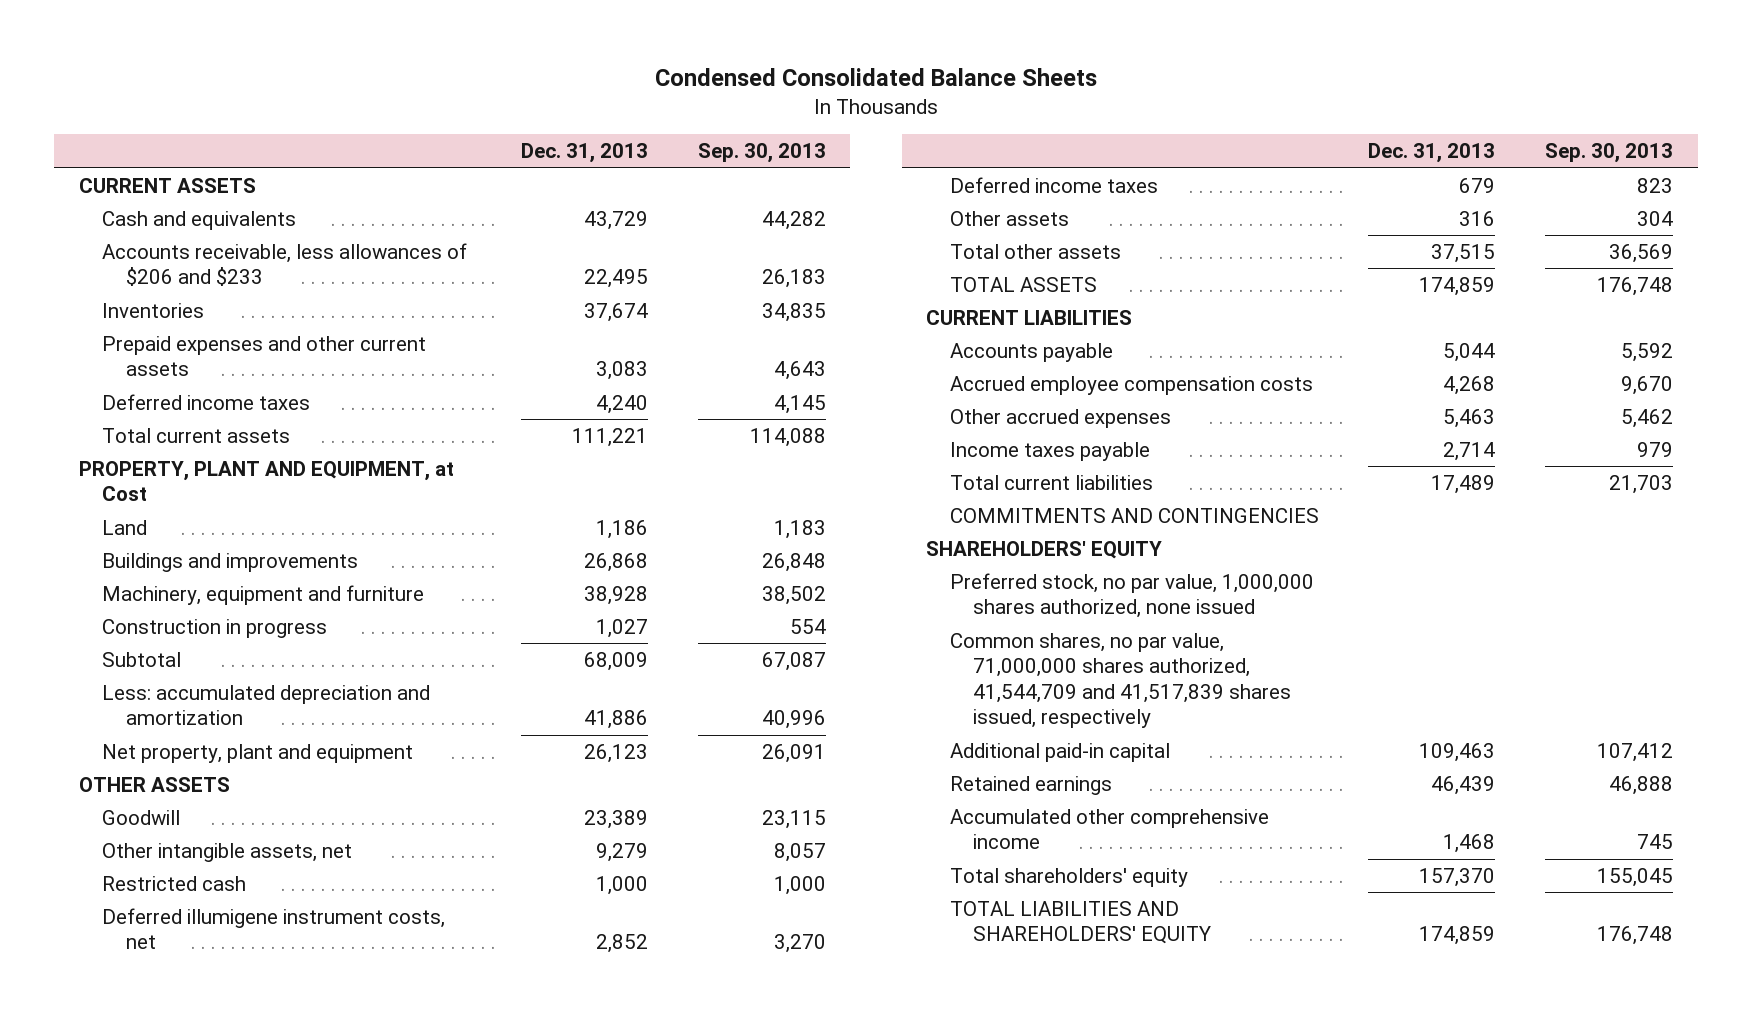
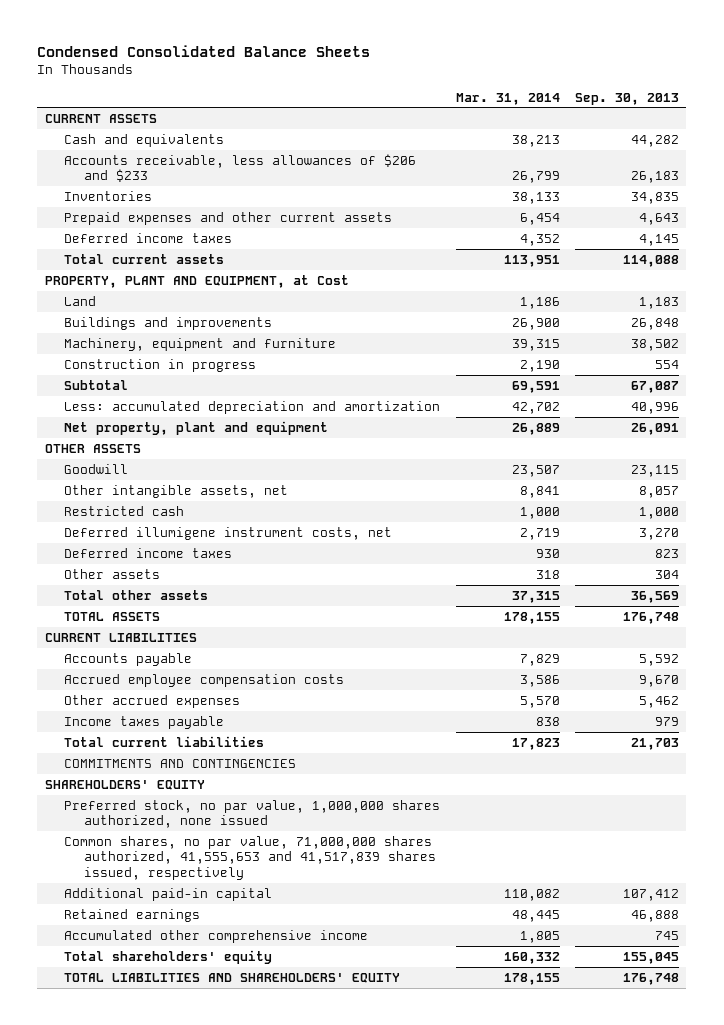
- | Dec. 31, 2013 | Sep. 30, 2013
+ | Mar. 31, 2014 | Sep. 30, 2013
- Common shares, no par value, 71,000,000 shares authorized, 41,544,709 and 41,517,839 shares issued, respectively
+ Common shares, no par value, 71,000,000 shares authorized, 41,555,653 and 41,517,839 shares issued, respectively

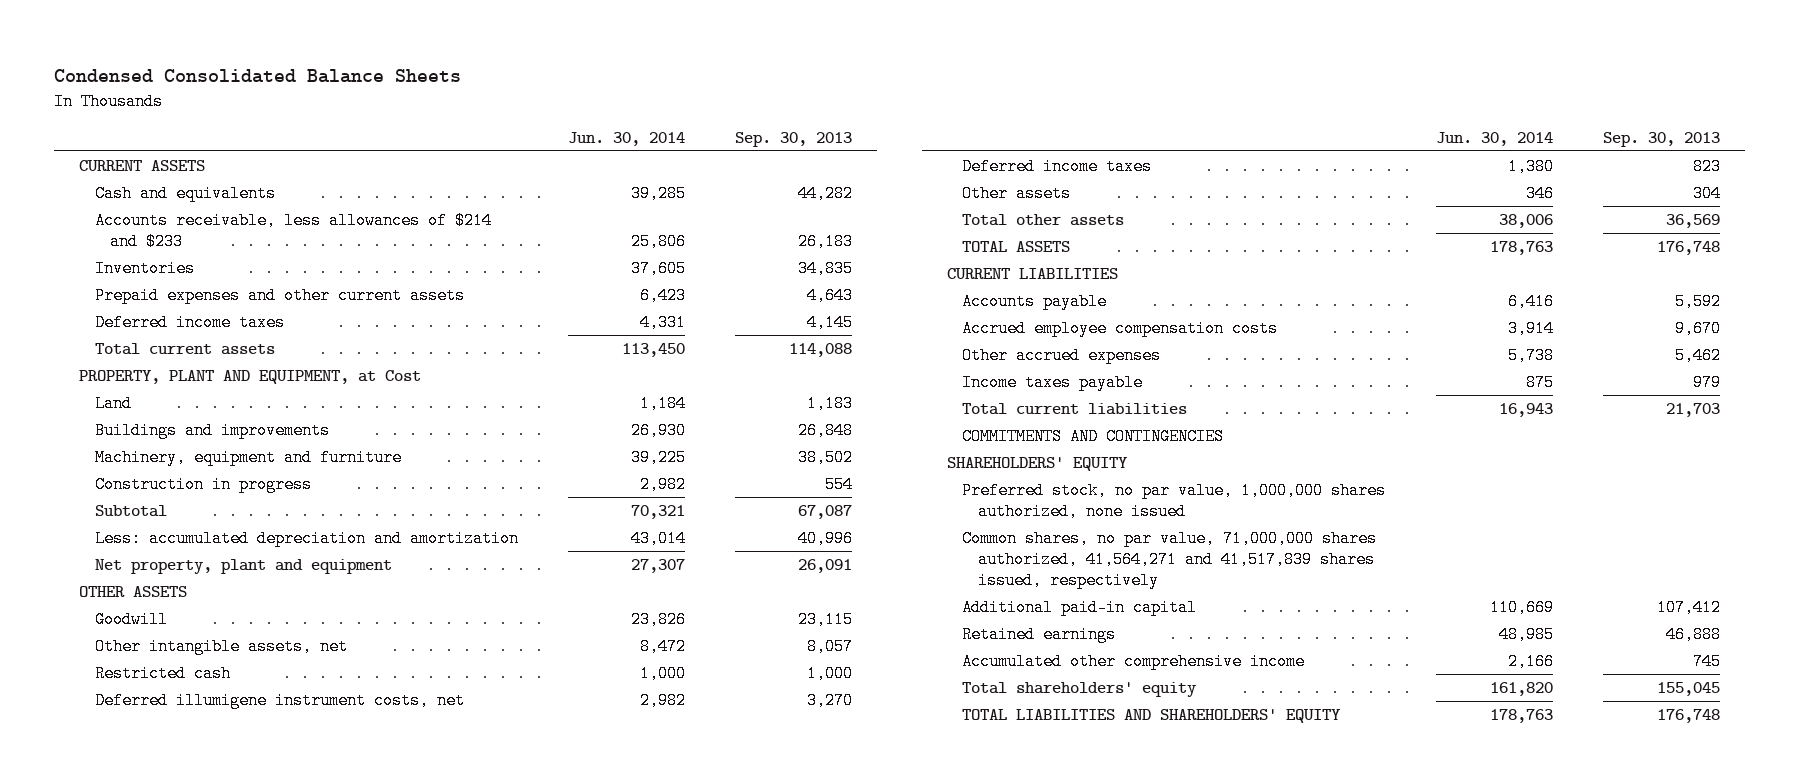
- | Mar. 31, 2014 | Sep. 30, 2013
+ | Jun. 30, 2014 | Sep. 30, 2013
- Accounts receivable, less allowances of $206 and $233 | 26,799 | 26,183
+ Accounts receivable, less allowances of $214 and $233 | 25,806 | 26,183
- Common shares, no par value, 71,000,000 shares authorized, 41,555,653 and 41,517,839 shares issued, respectively
+ Common shares, no par value, 71,000,000 shares authorized, 41,564,271 and 41,517,839 shares issued, respectively

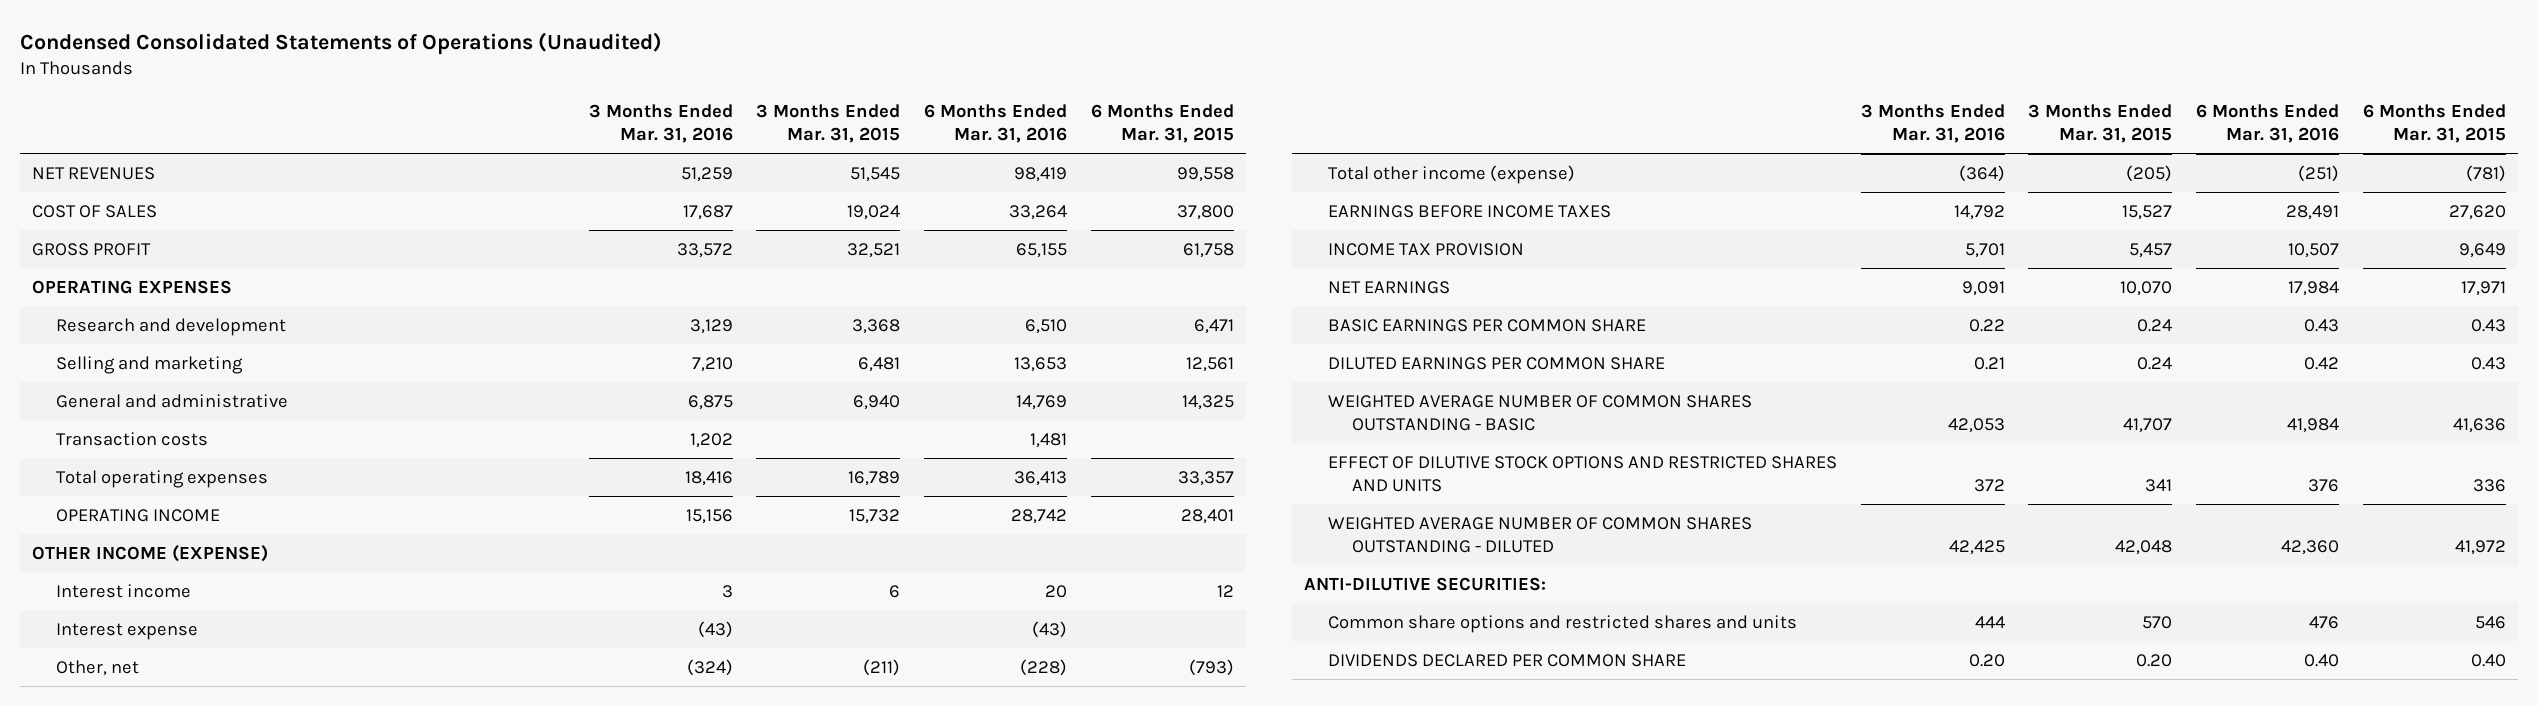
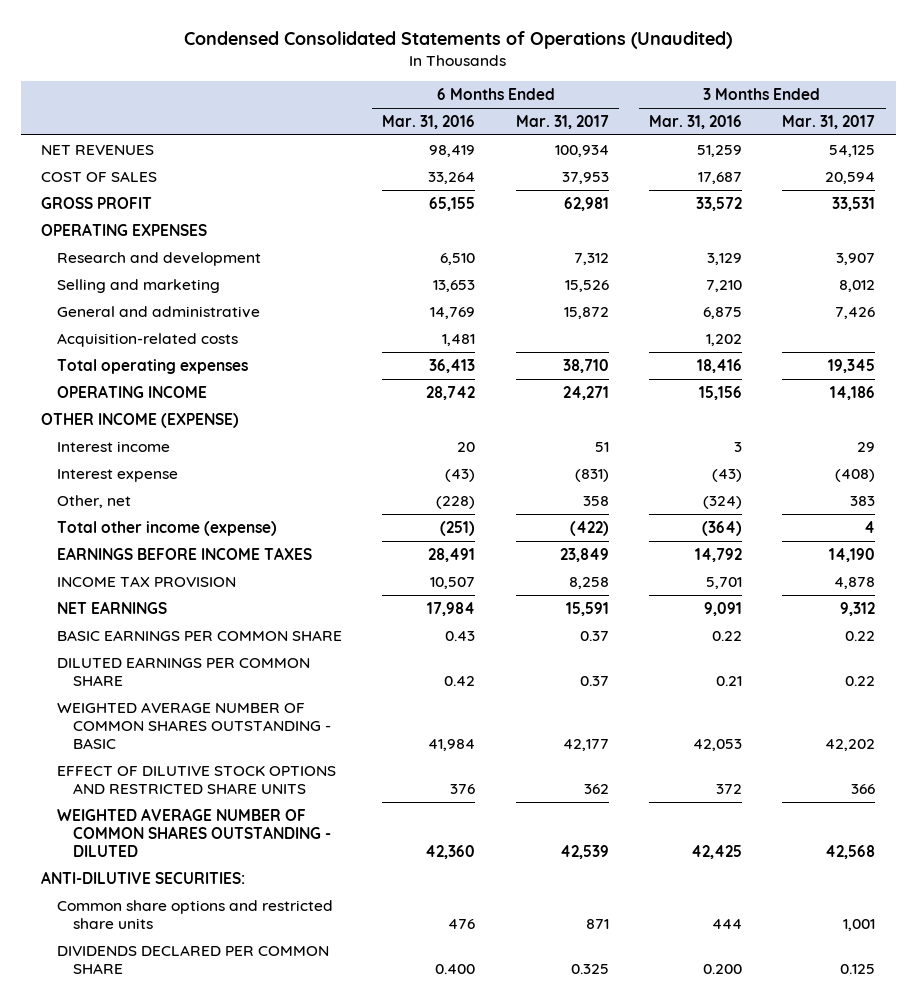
- | 3 Months Ended Mar. 31, 2016 | 3 Months Ended Mar. 31, 2015 | 6 Months Ended Mar. 31, 2016 | 6 Months Ended Mar. 31, 2015
+ | 6 Months Ended Mar. 31, 2016 | 6 Months Ended Mar. 31, 2017 | 3 Months Ended Mar. 31, 2016 | 3 Months Ended Mar. 31, 2017
- Transaction costs | 1,202 | | 1,481 |
+ Acquisition-related costs | 1,481 | | 1,202 |
- EFFECT OF DILUTIVE STOCK OPTIONS AND RESTRICTED SHARES AND UNITS | 372 | 341 | 376 | 336
+ EFFECT OF DILUTIVE STOCK OPTIONS AND RESTRICTED SHARE UNITS | 376 | 362 | 372 | 366
- Common share options and restricted shares and units | 444 | 570 | 476 | 546
- DIVIDENDS DECLARED PER COMMON SHARE | 0.20 | 0.20 | 0.40 | 0.40
+ Common share options and restricted share units | 476 | 871 | 444 | 1,001
+ DIVIDENDS DECLARED PER COMMON SHARE | 0.400 | 0.325 | 0.200 | 0.125

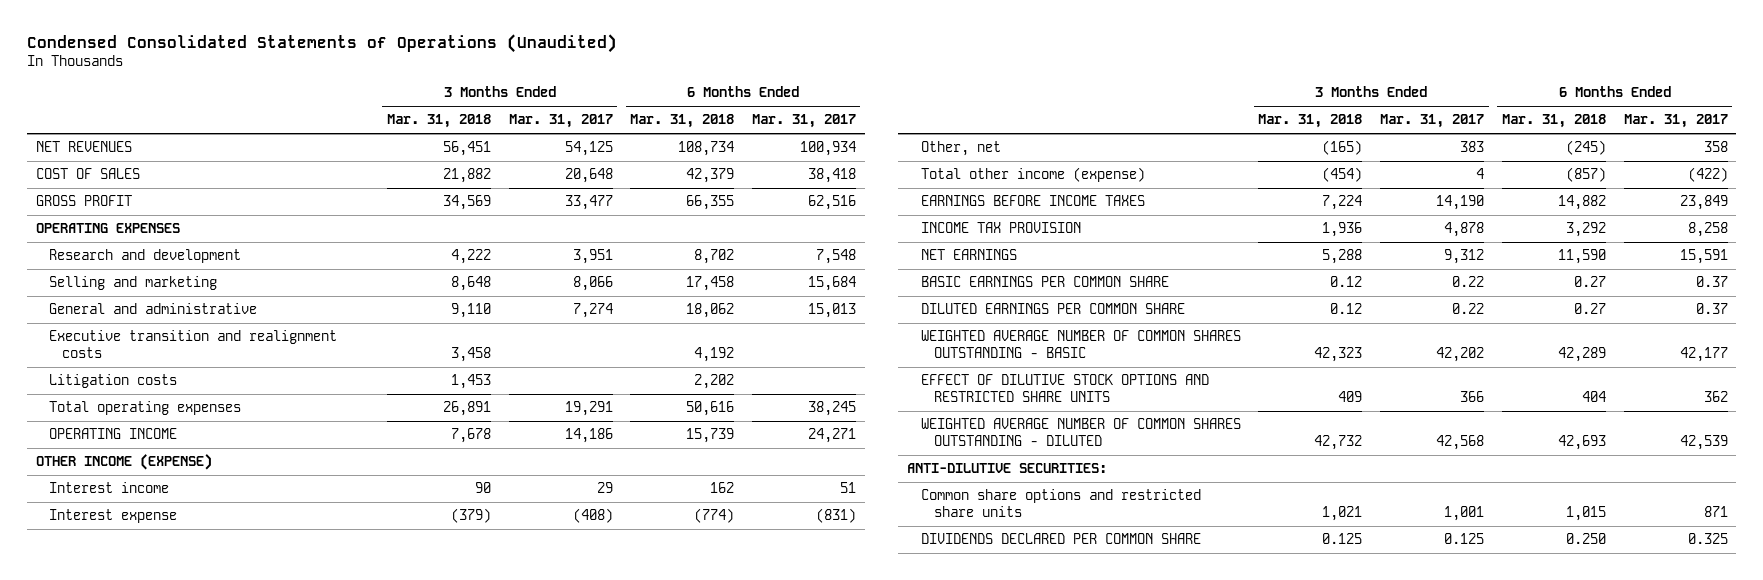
- | 6 Months Ended Mar. 31, 2016 | 6 Months Ended Mar. 31, 2017 | 3 Months Ended Mar. 31, 2016 | 3 Months Ended Mar. 31, 2017
+ | 3 Months Ended Mar. 31, 2018 | 3 Months Ended Mar. 31, 2017 | 6 Months Ended Mar. 31, 2018 | 6 Months Ended Mar. 31, 2017
- COST OF SALES | 33,264 | 37,953 | 17,687 | 20,594
- GROSS PROFIT | 65,155 | 62,981 | 33,572 | 33,531
+ COST OF SALES | 21,882 | 20,648 | 42,379 | 38,418
+ GROSS PROFIT | 34,569 | 33,477 | 66,355 | 62,516
- Research and development | 6,510 | 7,312 | 3,129 | 3,907
- Selling and marketing | 13,653 | 15,526 | 7,210 | 8,012
- General and administrative | 14,769 | 15,872 | 6,875 | 7,426
- Acquisition-related costs | 1,481 | | 1,202 |
- Total operating expenses | 36,413 | 38,710 | 18,416 | 19,345
+ Research and development | 4,222 | 3,951 | 8,702 | 7,548
+ Selling and marketing | 8,648 | 8,066 | 17,458 | 15,684
+ General and administrative | 9,110 | 7,274 | 18,062 | 15,013
+ Executive transition and realignment costs | 3,458 | | 4,192 |
+ Litigation costs | 1,453 | | 2,202 |
+ Total operating expenses | 26,891 | 19,291 | 50,616 | 38,245

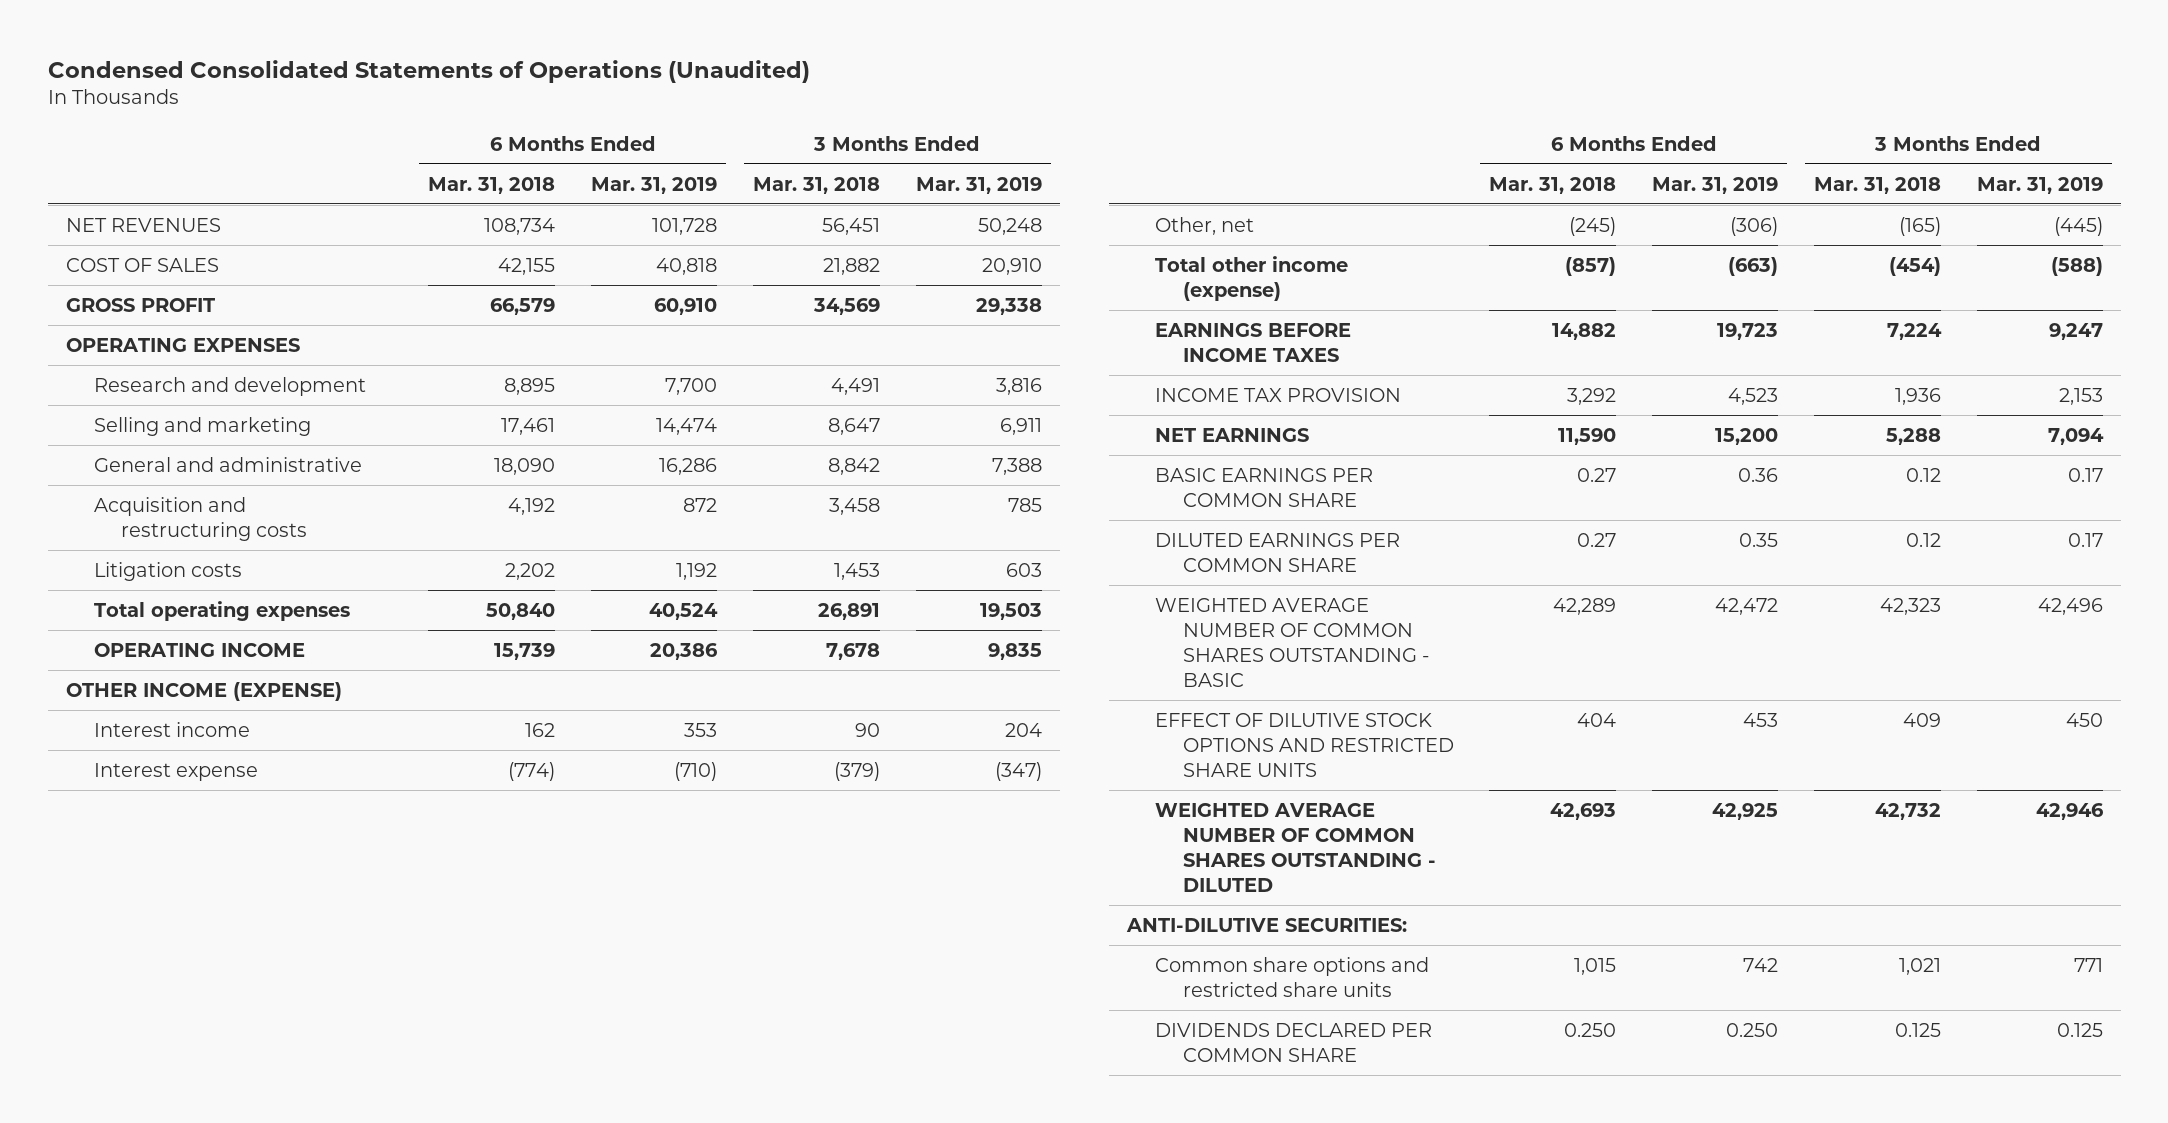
- | 3 Months Ended Mar. 31, 2018 | 3 Months Ended Mar. 31, 2017 | 6 Months Ended Mar. 31, 2018 | 6 Months Ended Mar. 31, 2017
+ | 6 Months Ended Mar. 31, 2018 | 6 Months Ended Mar. 31, 2019 | 3 Months Ended Mar. 31, 2018 | 3 Months Ended Mar. 31, 2019
- COST OF SALES | 21,882 | 20,648 | 42,379 | 38,418
- GROSS PROFIT | 34,569 | 33,477 | 66,355 | 62,516
+ COST OF SALES | 42,155 | 40,818 | 21,882 | 20,910
+ GROSS PROFIT | 66,579 | 60,910 | 34,569 | 29,338
- Research and development | 4,222 | 3,951 | 8,702 | 7,548
- Selling and marketing | 8,648 | 8,066 | 17,458 | 15,684
- General and administrative | 9,110 | 7,274 | 18,062 | 15,013
- Executive transition and realignment costs | 3,458 | | 4,192 |
+ Research and development | 8,895 | 7,700 | 4,491 | 3,816
+ Selling and marketing | 17,461 | 14,474 | 8,647 | 6,911
+ General and administrative | 18,090 | 16,286 | 8,842 | 7,388
+ Acquisition and restructuring costs | 4,192 | 872 | 3,458 | 785
- Total operating expenses | 26,891 | 19,291 | 50,616 | 38,245
+ Total operating expenses | 50,840 | 40,524 | 26,891 | 19,503

